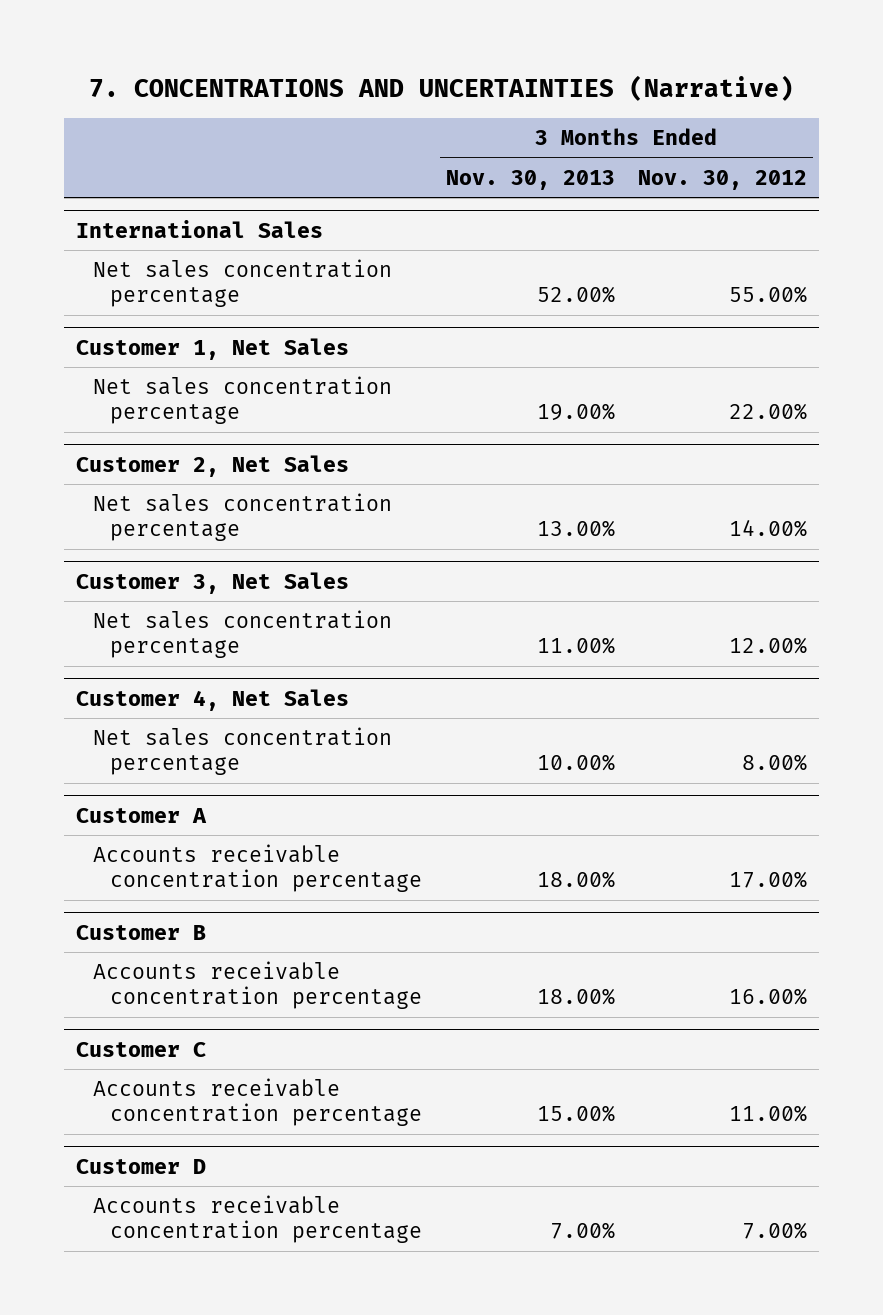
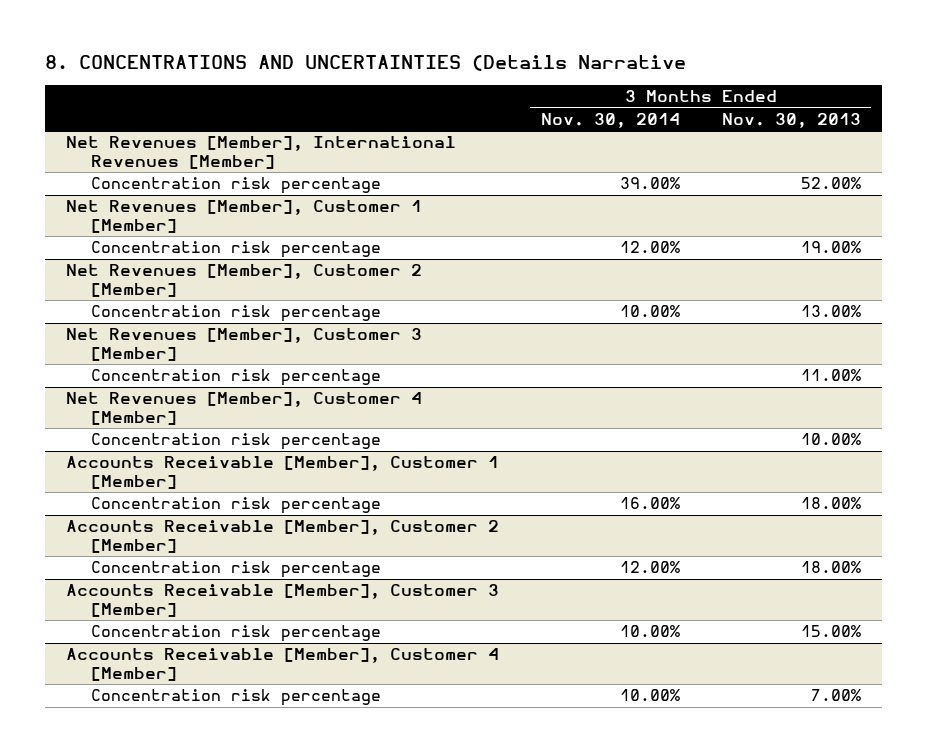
- 7. CONCENTRATIONS AND UNCERTAINTIES (Narrative)
+ 8. CONCENTRATIONS AND UNCERTAINTIES (Details Narrative
- | 3 Months Ended Nov. 30, 2013 | 3 Months Ended Nov. 30, 2012
+ | 3 Months Ended Nov. 30, 2014 | 3 Months Ended Nov. 30, 2013
- International Sales
- Net sales concentration percentage | 52.00% | 55.00%
- Customer 1, Net Sales
- Net sales concentration percentage | 19.00% | 22.00%
- Customer 2, Net Sales
- Net sales concentration percentage | 13.00% | 14.00%
- Customer 3, Net Sales
- Net sales concentration percentage | 11.00% | 12.00%
- Customer 4, Net Sales
- Net sales concentration percentage | 10.00% | 8.00%
- Customer A
- Accounts receivable concentration percentage | 18.00% | 17.00%
- Customer B
- Accounts receivable concentration percentage | 18.00% | 16.00%
- Customer C
- Accounts receivable concentration percentage | 15.00% | 11.00%
- Customer D
- Accounts receivable concentration percentage | 7.00% | 7.00%
+ Net Revenues [Member], International Revenues [Member]
+ Concentration risk percentage | 39.00% | 52.00%
+ Net Revenues [Member], Customer 1 [Member]
+ Concentration risk percentage | 12.00% | 19.00%
+ Net Revenues [Member], Customer 2 [Member]
+ Concentration risk percentage | 10.00% | 13.00%
+ Net Revenues [Member], Customer 3 [Member]
+ Concentration risk percentage | | 11.00%
+ Net Revenues [Member], Customer 4 [Member]
+ Concentration risk percentage | | 10.00%
+ Accounts Receivable [Member], Customer 1 [Member]
+ Concentration risk percentage | 16.00% | 18.00%
+ Accounts Receivable [Member], Customer 2 [Member]
+ Concentration risk percentage | 12.00% | 18.00%
+ Accounts Receivable [Member], Customer 3 [Member]
+ Concentration risk percentage | 10.00% | 15.00%
+ Accounts Receivable [Member], Customer 4 [Member]
+ Concentration risk percentage | 10.00% | 7.00%

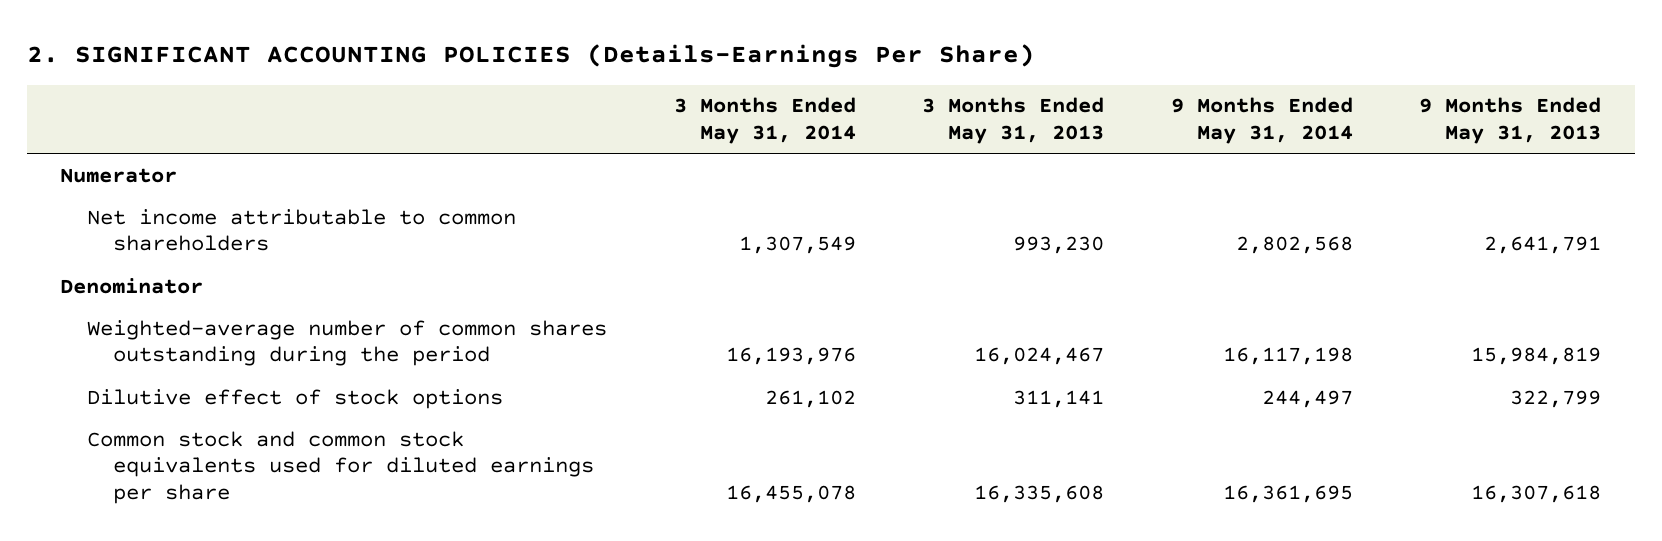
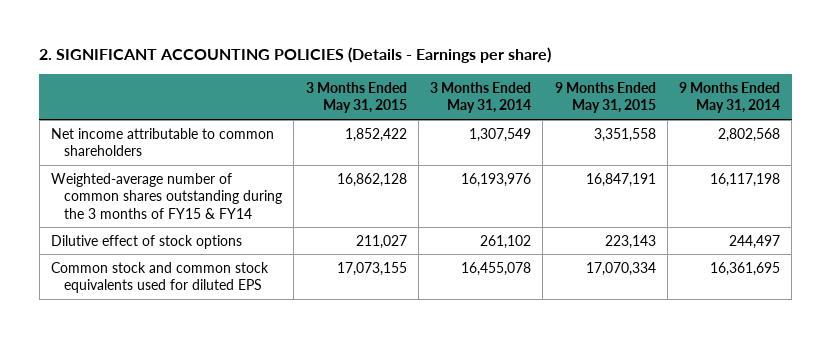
- 2. SIGNIFICANT ACCOUNTING POLICIES (Details-Earnings Per Share)
+ 2. SIGNIFICANT ACCOUNTING POLICIES (Details - Earnings per share)
- | 3 Months Ended May 31, 2014 | 3 Months Ended May 31, 2013 | 9 Months Ended May 31, 2014 | 9 Months Ended May 31, 2013
+ | 3 Months Ended May 31, 2015 | 3 Months Ended May 31, 2014 | 9 Months Ended May 31, 2015 | 9 Months Ended May 31, 2014
- Numerator
- Denominator
- Weighted-average number of common shares outstanding during the period | 16,193,976 | 16,024,467 | 16,117,198 | 15,984,819
+ Weighted-average number of common shares outstanding during the 3 months of FY15 & FY14 | 16,862,128 | 16,193,976 | 16,847,191 | 16,117,198
- Common stock and common stock equivalents used for diluted earnings per share | 16,455,078 | 16,335,608 | 16,361,695 | 16,307,618
+ Common stock and common stock equivalents used for diluted EPS | 17,073,155 | 16,455,078 | 17,070,334 | 16,361,695

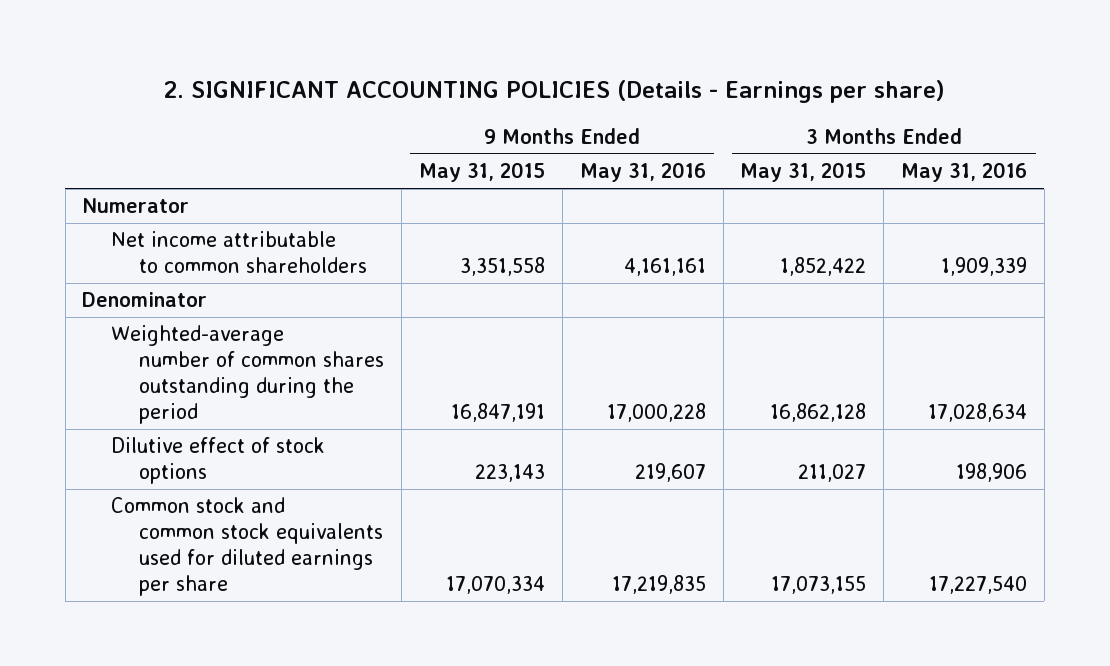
- | 3 Months Ended May 31, 2015 | 3 Months Ended May 31, 2014 | 9 Months Ended May 31, 2015 | 9 Months Ended May 31, 2014
+ | 9 Months Ended May 31, 2015 | 9 Months Ended May 31, 2016 | 3 Months Ended May 31, 2015 | 3 Months Ended May 31, 2016
+ Numerator
- Weighted-average number of common shares outstanding during the 3 months of FY15 & FY14 | 16,862,128 | 16,193,976 | 16,847,191 | 16,117,198
+ Denominator
+ Weighted-average number of common shares outstanding during the period | 16,847,191 | 17,000,228 | 16,862,128 | 17,028,634
- Common stock and common stock equivalents used for diluted EPS | 17,073,155 | 16,455,078 | 17,070,334 | 16,361,695
+ Common stock and common stock equivalents used for diluted earnings per share | 17,070,334 | 17,219,835 | 17,073,155 | 17,227,540

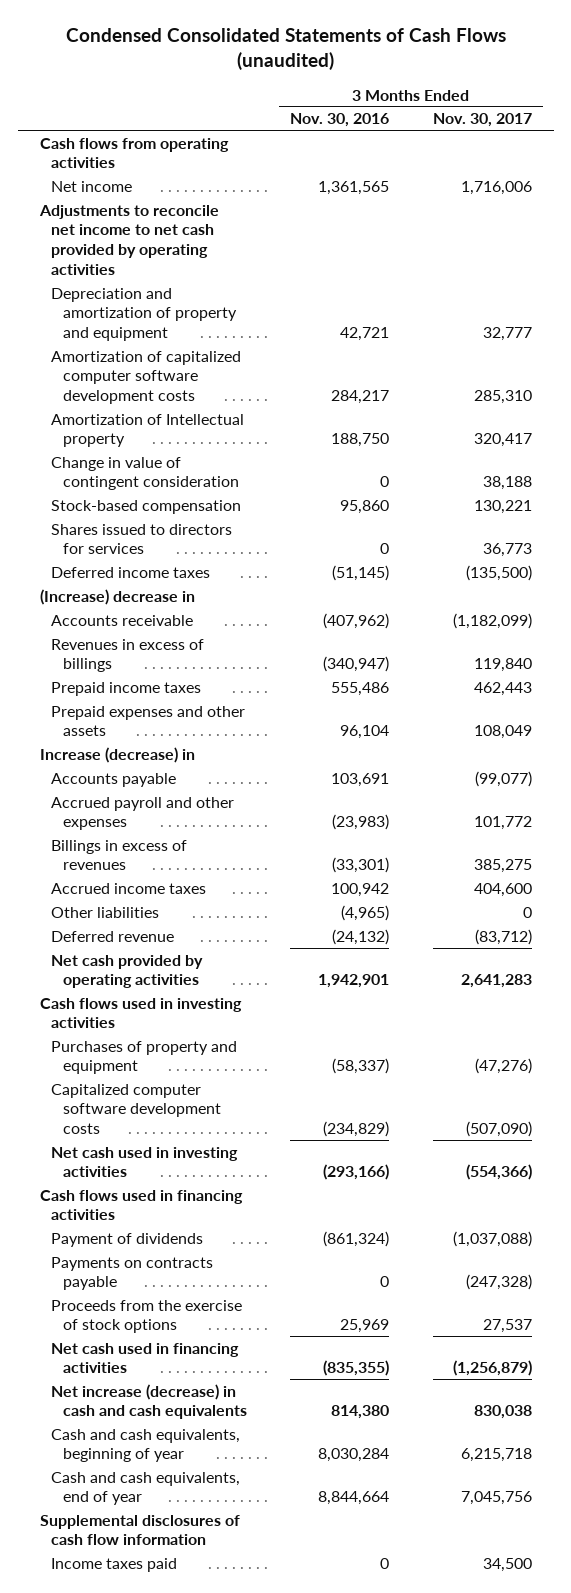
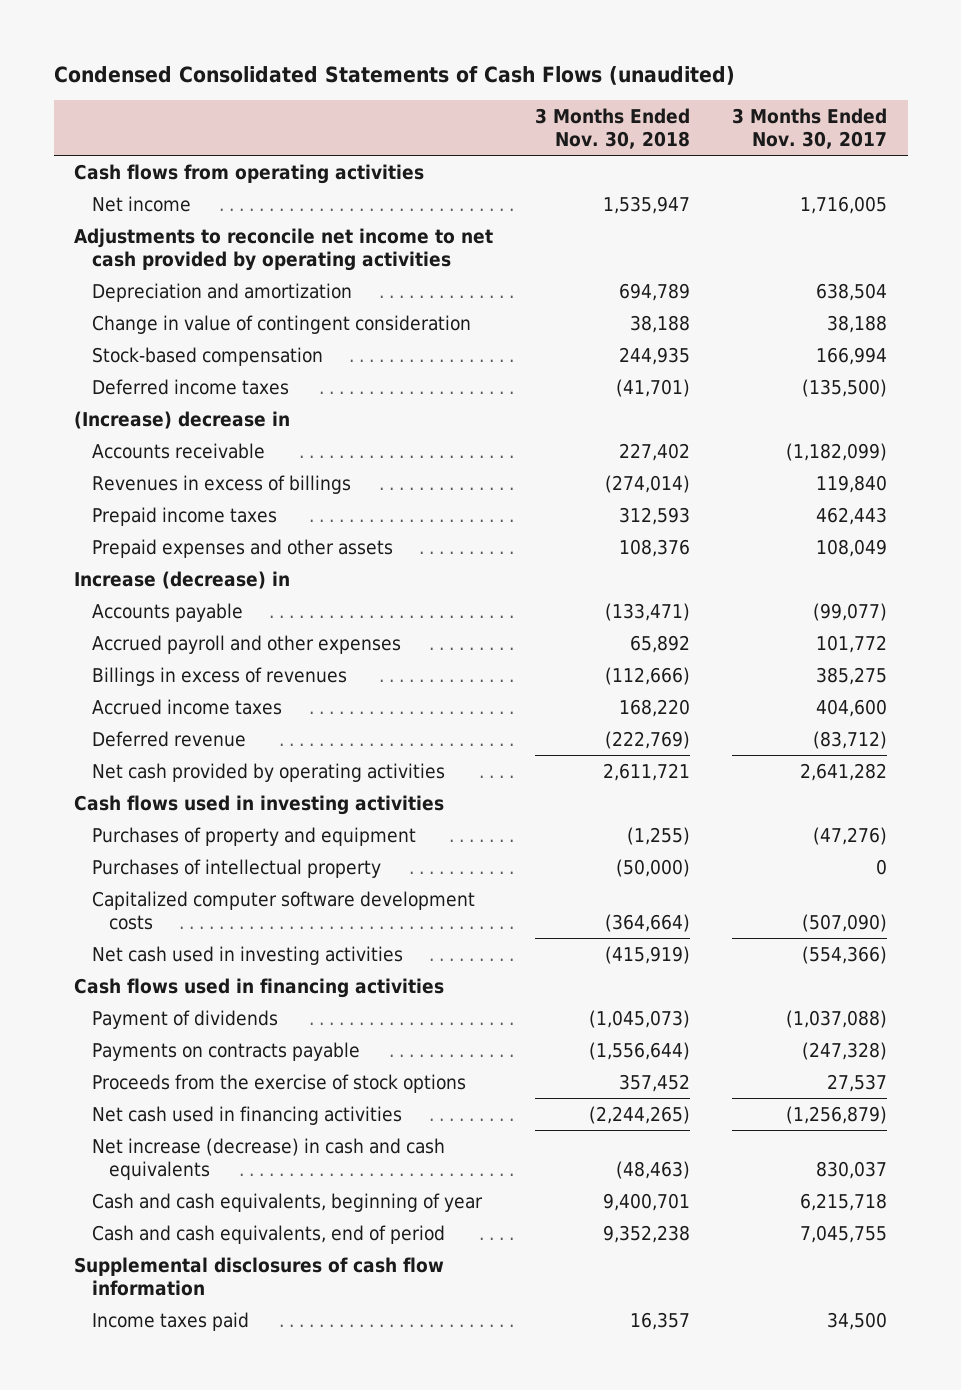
- | 3 Months Ended Nov. 30, 2016 | 3 Months Ended Nov. 30, 2017
+ | 3 Months Ended Nov. 30, 2018 | 3 Months Ended Nov. 30, 2017
- Net income | 1,361,565 | 1,716,006
+ Net income | 1,535,947 | 1,716,005
- Depreciation and amortization of property and equipment | 42,721 | 32,777
- Amortization of capitalized computer software development costs | 284,217 | 285,310
- Amortization of Intellectual property | 188,750 | 320,417
+ Depreciation and amortization | 694,789 | 638,504
- Stock-based compensation | 95,860 | 130,221
- Shares issued to directors for services | 0 | 36,773
+ Stock-based compensation | 244,935 | 166,994
- Other liabilities | (4,965) | 0
- Net cash provided by operating activities | 1,942,901 | 2,641,283
+ Net cash provided by operating activities | 2,611,721 | 2,641,282
+ Purchases of intellectual property | (50,000) | 0
- Net increase (decrease) in cash and cash equivalents | 814,380 | 830,038
+ Net increase (decrease) in cash and cash equivalents | (48,463) | 830,037
- Cash and cash equivalents, end of year | 8,844,664 | 7,045,756
+ Cash and cash equivalents, end of period | 9,352,238 | 7,045,755

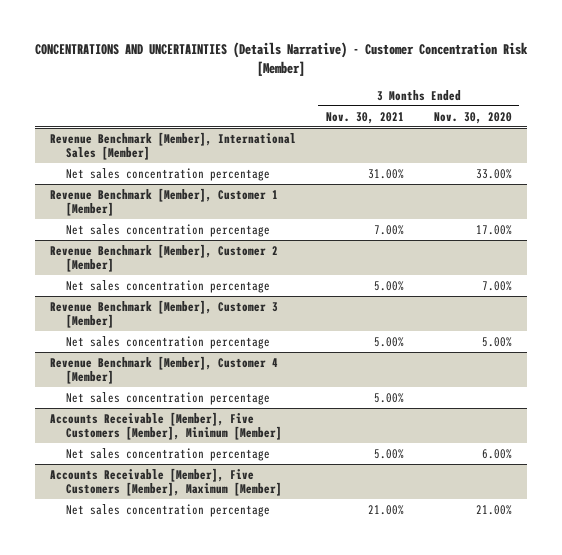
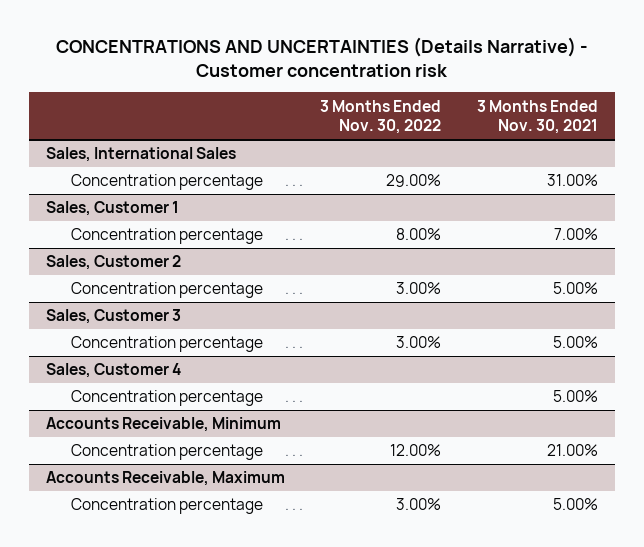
- CONCENTRATIONS AND UNCERTAINTIES (Details Narrative) - Customer Concentration Risk [Member]
+ CONCENTRATIONS AND UNCERTAINTIES (Details Narrative) - Customer concentration risk
- | 3 Months Ended Nov. 30, 2021 | 3 Months Ended Nov. 30, 2020
+ | 3 Months Ended Nov. 30, 2022 | 3 Months Ended Nov. 30, 2021
- Revenue Benchmark [Member], International Sales [Member]
- Net sales concentration percentage | 31.00% | 33.00%
- Revenue Benchmark [Member], Customer 1 [Member]
- Net sales concentration percentage | 7.00% | 17.00%
- Revenue Benchmark [Member], Customer 2 [Member]
- Net sales concentration percentage | 5.00% | 7.00%
- Revenue Benchmark [Member], Customer 3 [Member]
- Net sales concentration percentage | 5.00% | 5.00%
- Revenue Benchmark [Member], Customer 4 [Member]
- Net sales concentration percentage | 5.00% |
- Accounts Receivable [Member], Five Customers [Member], Minimum [Member]
- Net sales concentration percentage | 5.00% | 6.00%
- Accounts Receivable [Member], Five Customers [Member], Maximum [Member]
- Net sales concentration percentage | 21.00% | 21.00%
+ Sales, International Sales
+ Concentration percentage | 29.00% | 31.00%
+ Sales, Customer 1
+ Concentration percentage | 8.00% | 7.00%
+ Sales, Customer 2
+ Concentration percentage | 3.00% | 5.00%
+ Sales, Customer 3
+ Concentration percentage | 3.00% | 5.00%
+ Sales, Customer 4
+ Concentration percentage | | 5.00%
+ Accounts Receivable, Minimum
+ Concentration percentage | 12.00% | 21.00%
+ Accounts Receivable, Maximum
+ Concentration percentage | 3.00% | 5.00%

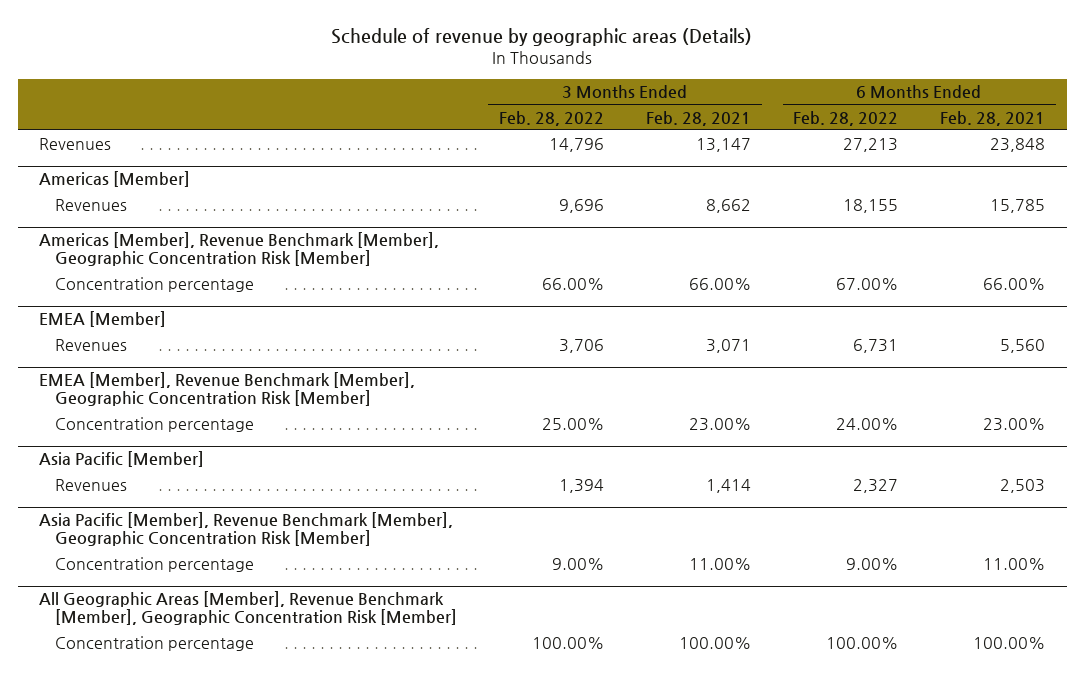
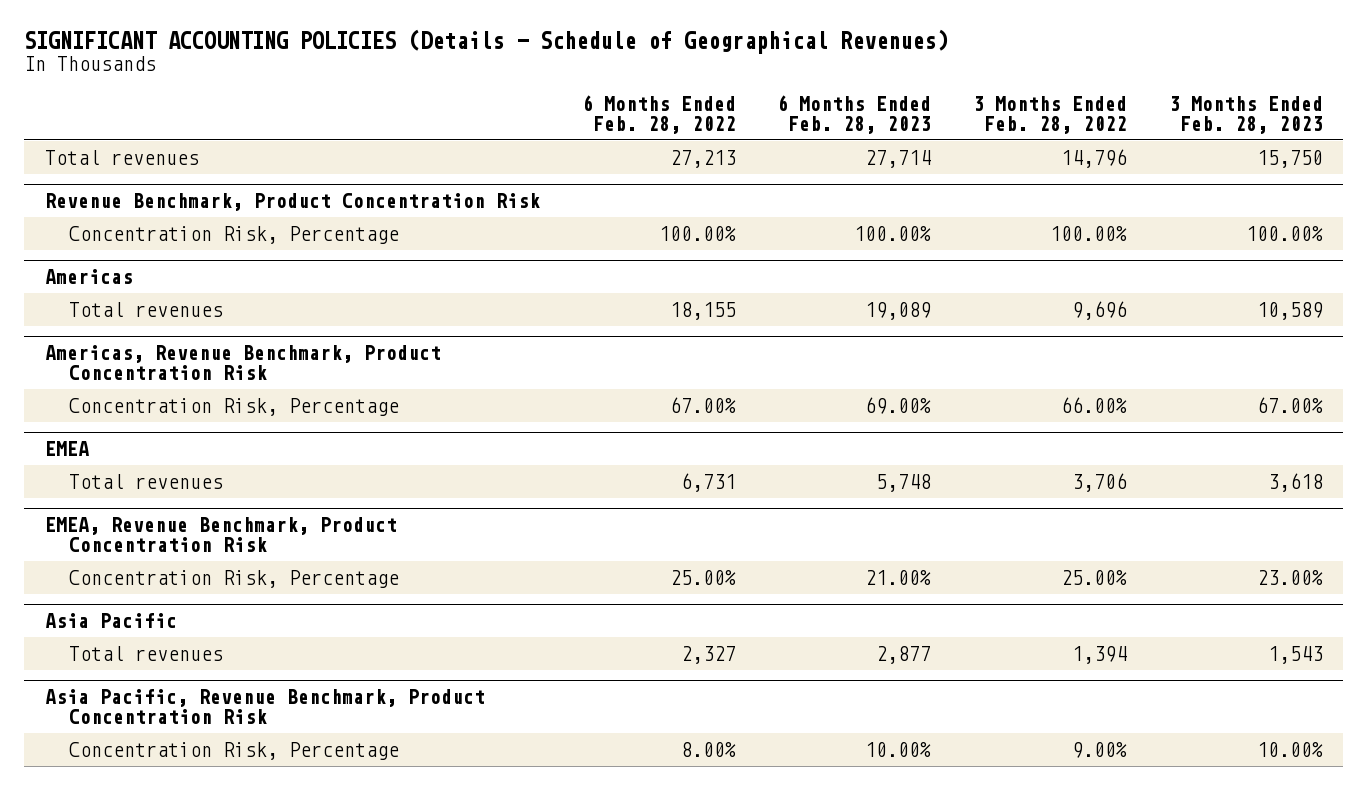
- Schedule of revenue by geographic areas (Details)
+ SIGNIFICANT ACCOUNTING POLICIES (Details - Schedule of Geographical Revenues)
- | 3 Months Ended Feb. 28, 2022 | 3 Months Ended Feb. 28, 2021 | 6 Months Ended Feb. 28, 2022 | 6 Months Ended Feb. 28, 2021
+ | 6 Months Ended Feb. 28, 2022 | 6 Months Ended Feb. 28, 2023 | 3 Months Ended Feb. 28, 2022 | 3 Months Ended Feb. 28, 2023
- Revenues | 14,796 | 13,147 | 27,213 | 23,848
- Americas [Member]
- Revenues | 9,696 | 8,662 | 18,155 | 15,785
- Americas [Member], Revenue Benchmark [Member], Geographic Concentration Risk [Member]
- Concentration percentage | 66.00% | 66.00% | 67.00% | 66.00%
- EMEA [Member]
- Revenues | 3,706 | 3,071 | 6,731 | 5,560
- EMEA [Member], Revenue Benchmark [Member], Geographic Concentration Risk [Member]
- Concentration percentage | 25.00% | 23.00% | 24.00% | 23.00%
- Asia Pacific [Member]
- Revenues | 1,394 | 1,414 | 2,327 | 2,503
- Asia Pacific [Member], Revenue Benchmark [Member], Geographic Concentration Risk [Member]
- Concentration percentage | 9.00% | 11.00% | 9.00% | 11.00%
- All Geographic Areas [Member], Revenue Benchmark [Member], Geographic Concentration Risk [Member]
- Concentration percentage | 100.00% | 100.00% | 100.00% | 100.00%
+ Total revenues | 27,213 | 27,714 | 14,796 | 15,750
+ Revenue Benchmark, Product Concentration Risk
+ Concentration Risk, Percentage | 100.00% | 100.00% | 100.00% | 100.00%
+ Americas
+ Total revenues | 18,155 | 19,089 | 9,696 | 10,589
+ Americas, Revenue Benchmark, Product Concentration Risk
+ Concentration Risk, Percentage | 67.00% | 69.00% | 66.00% | 67.00%
+ EMEA
+ Total revenues | 6,731 | 5,748 | 3,706 | 3,618
+ EMEA, Revenue Benchmark, Product Concentration Risk
+ Concentration Risk, Percentage | 25.00% | 21.00% | 25.00% | 23.00%
+ Asia Pacific
+ Total revenues | 2,327 | 2,877 | 1,394 | 1,543
+ Asia Pacific, Revenue Benchmark, Product Concentration Risk
+ Concentration Risk, Percentage | 8.00% | 10.00% | 9.00% | 10.00%

